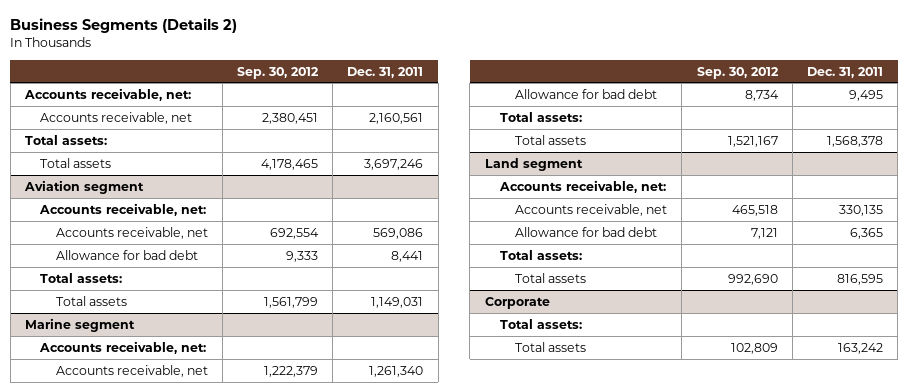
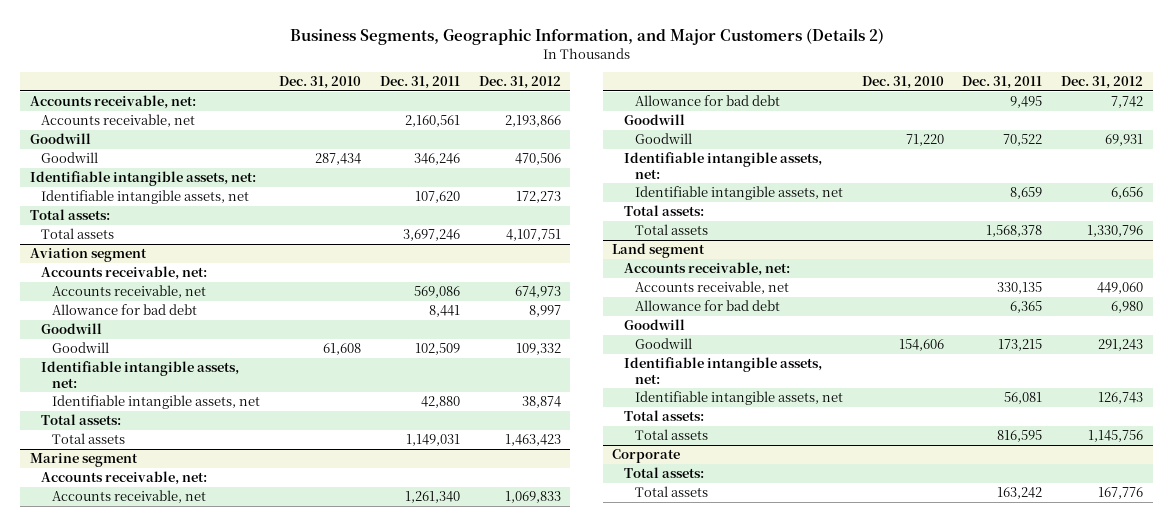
- Business Segments (Details 2)
+ Business Segments, Geographic Information, and Major Customers (Details 2)
- | Sep. 30, 2012 | Dec. 31, 2011
+ | Dec. 31, 2010 | Dec. 31, 2011 | Dec. 31, 2012
+ Goodwill
+ Goodwill | 287,434 | 346,246 | 470,506
+ Identifiable intangible assets, net:
+ Identifiable intangible assets, net | | 107,620 | 172,273
@ Aviation segment
+ Goodwill
+ Goodwill | 61,608 | 102,509 | 109,332
+ Identifiable intangible assets, net:
+ Identifiable intangible assets, net | | 42,880 | 38,874
@ Marine segment
+ Goodwill
+ Goodwill | 71,220 | 70,522 | 69,931
+ Identifiable intangible assets, net:
+ Identifiable intangible assets, net | | 8,659 | 6,656
@ Land segment
+ Goodwill
+ Goodwill | 154,606 | 173,215 | 291,243
+ Identifiable intangible assets, net:
+ Identifiable intangible assets, net | | 56,081 | 126,743

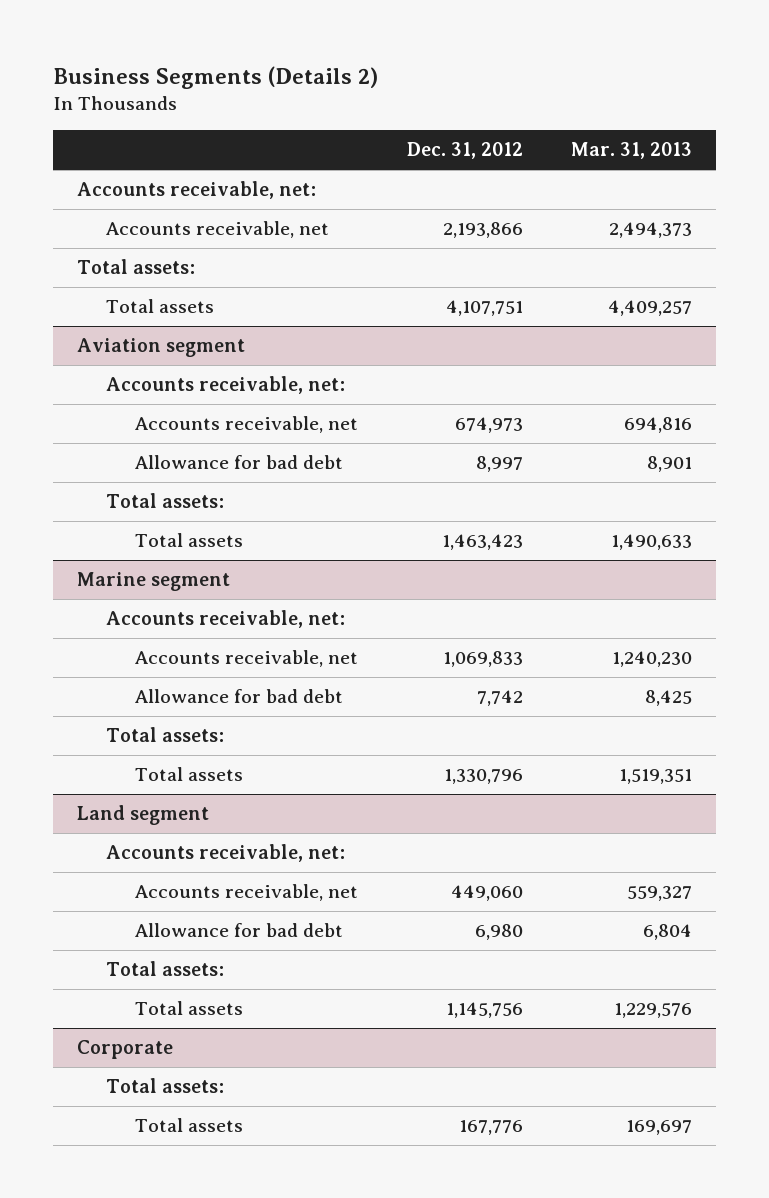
- Business Segments, Geographic Information, and Major Customers (Details 2)
+ Business Segments (Details 2)
- | Dec. 31, 2010 | Dec. 31, 2011 | Dec. 31, 2012
+ | Dec. 31, 2012 | Mar. 31, 2013
- Goodwill
- Goodwill | 287,434 | 346,246 | 470,506
- Identifiable intangible assets, net:
- Identifiable intangible assets, net | | 107,620 | 172,273
@ Aviation segment
- Goodwill
- Goodwill | 61,608 | 102,509 | 109,332
- Identifiable intangible assets, net:
- Identifiable intangible assets, net | | 42,880 | 38,874
@ Marine segment
- Goodwill
- Goodwill | 71,220 | 70,522 | 69,931
- Identifiable intangible assets, net:
- Identifiable intangible assets, net | | 8,659 | 6,656
@ Land segment
- Goodwill
- Goodwill | 154,606 | 173,215 | 291,243
- Identifiable intangible assets, net:
- Identifiable intangible assets, net | | 56,081 | 126,743

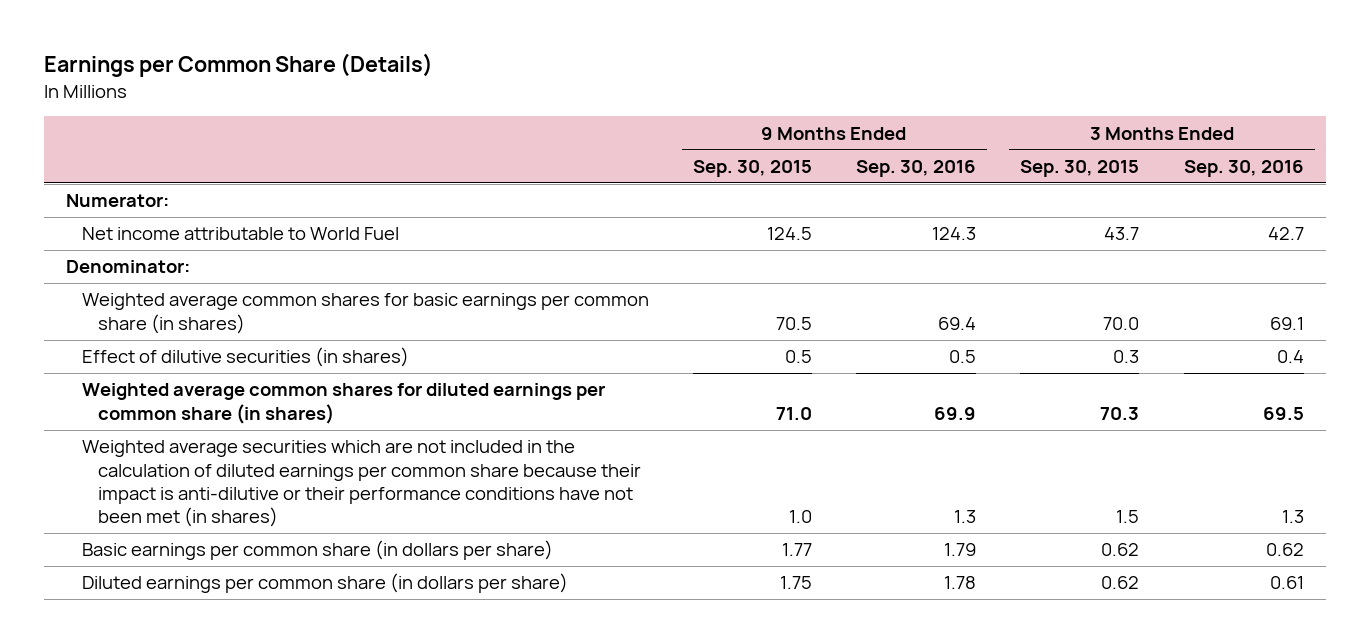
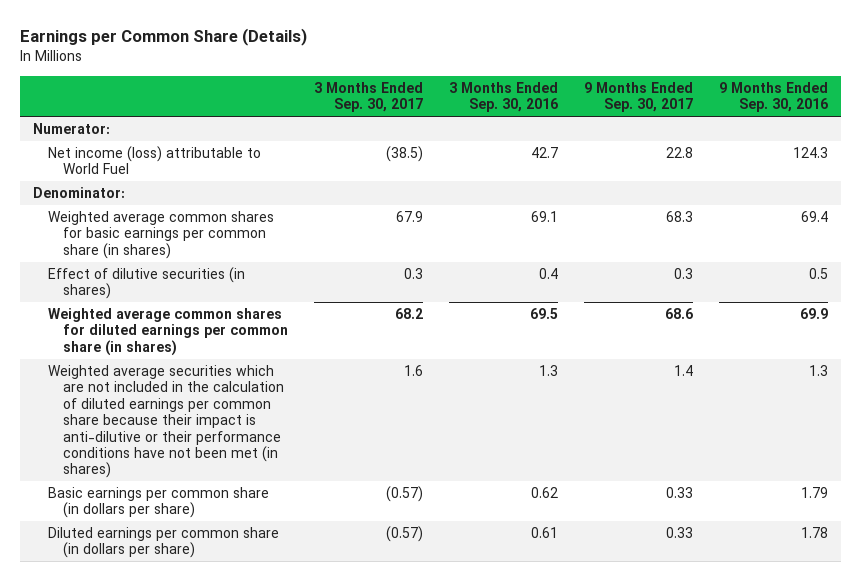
- | 9 Months Ended Sep. 30, 2015 | 9 Months Ended Sep. 30, 2016 | 3 Months Ended Sep. 30, 2015 | 3 Months Ended Sep. 30, 2016
+ | 3 Months Ended Sep. 30, 2017 | 3 Months Ended Sep. 30, 2016 | 9 Months Ended Sep. 30, 2017 | 9 Months Ended Sep. 30, 2016
- Net income attributable to World Fuel | 124.5 | 124.3 | 43.7 | 42.7
+ Net income (loss) attributable to World Fuel | (38.5) | 42.7 | 22.8 | 124.3

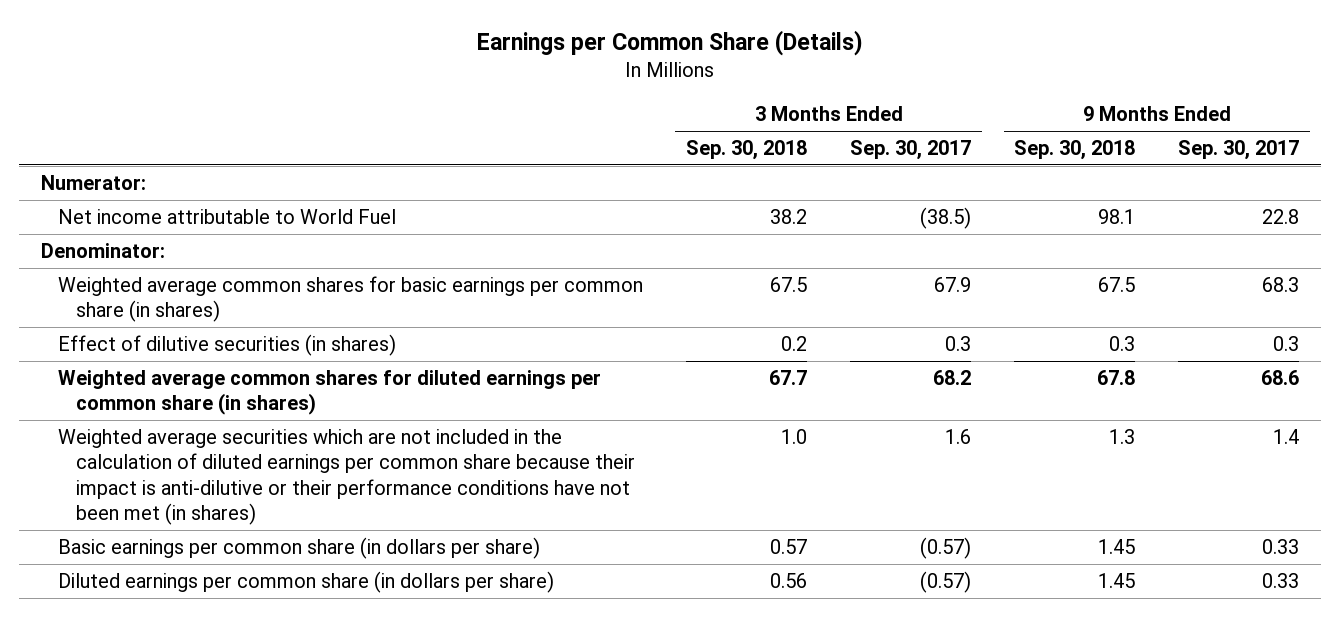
- | 3 Months Ended Sep. 30, 2017 | 3 Months Ended Sep. 30, 2016 | 9 Months Ended Sep. 30, 2017 | 9 Months Ended Sep. 30, 2016
+ | 3 Months Ended Sep. 30, 2018 | 3 Months Ended Sep. 30, 2017 | 9 Months Ended Sep. 30, 2018 | 9 Months Ended Sep. 30, 2017
- Net income (loss) attributable to World Fuel | (38.5) | 42.7 | 22.8 | 124.3
+ Net income attributable to World Fuel | 38.2 | (38.5) | 98.1 | 22.8

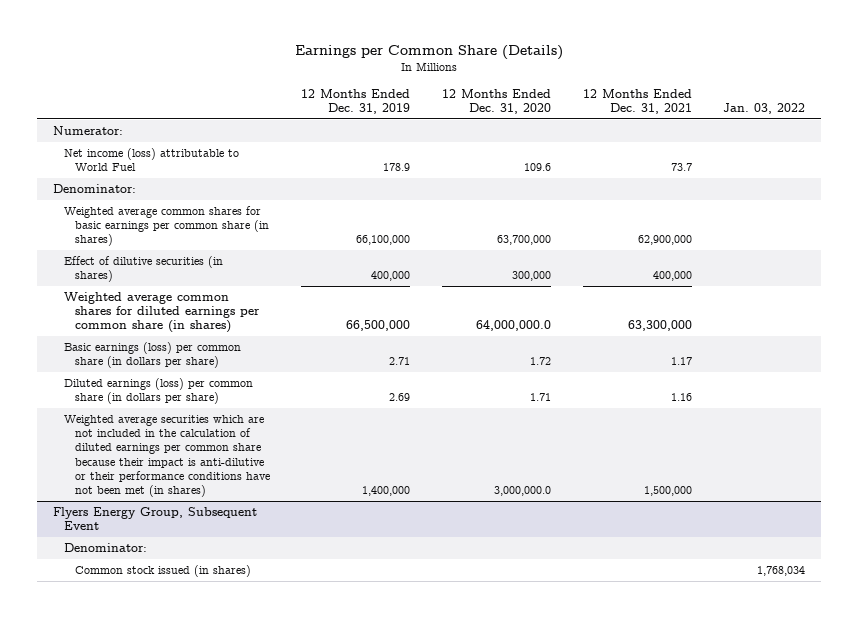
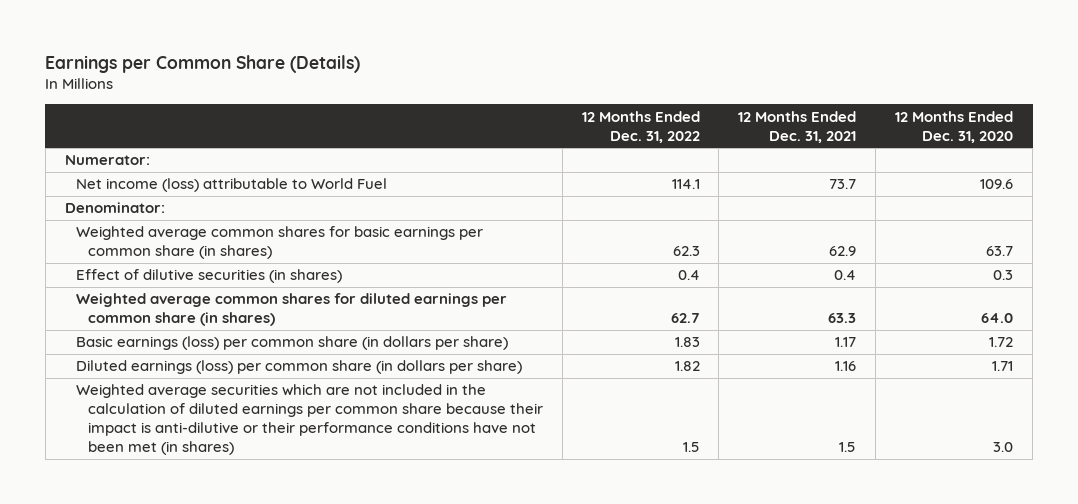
- | 12 Months Ended Dec. 31, 2019 | 12 Months Ended Dec. 31, 2020 | 12 Months Ended Dec. 31, 2021 | Jan. 03, 2022
+ | 12 Months Ended Dec. 31, 2022 | 12 Months Ended Dec. 31, 2021 | 12 Months Ended Dec. 31, 2020
- Weighted average common shares for basic earnings per common share (in shares) | 66,100,000 | 63,700,000 | 62,900,000 |
- Effect of dilutive securities (in shares) | 400,000 | 300,000 | 400,000 |
- Weighted average common shares for diluted earnings per common share (in shares) | 66,500,000 | 64,000,000.0 | 63,300,000 |
+ Weighted average common shares for basic earnings per common share (in shares) | 62.3 | 62.9 | 63.7
+ Effect of dilutive securities (in shares) | 0.4 | 0.4 | 0.3
+ Weighted average common shares for diluted earnings per common share (in shares) | 62.7 | 63.3 | 64.0
- Weighted average securities which are not included in the calculation of diluted earnings per common share because their impact is anti-dilutive or their performance conditions have not been met (in shares) | 1,400,000 | 3,000,000.0 | 1,500,000 |
- Flyers Energy Group, Subsequent Event
- Denominator:
- Common stock issued (in shares) | | | | 1,768,034
+ Weighted average securities which are not included in the calculation of diluted earnings per common share because their impact is anti-dilutive or their performance conditions have not been met (in shares) | 1.5 | 1.5 | 3.0

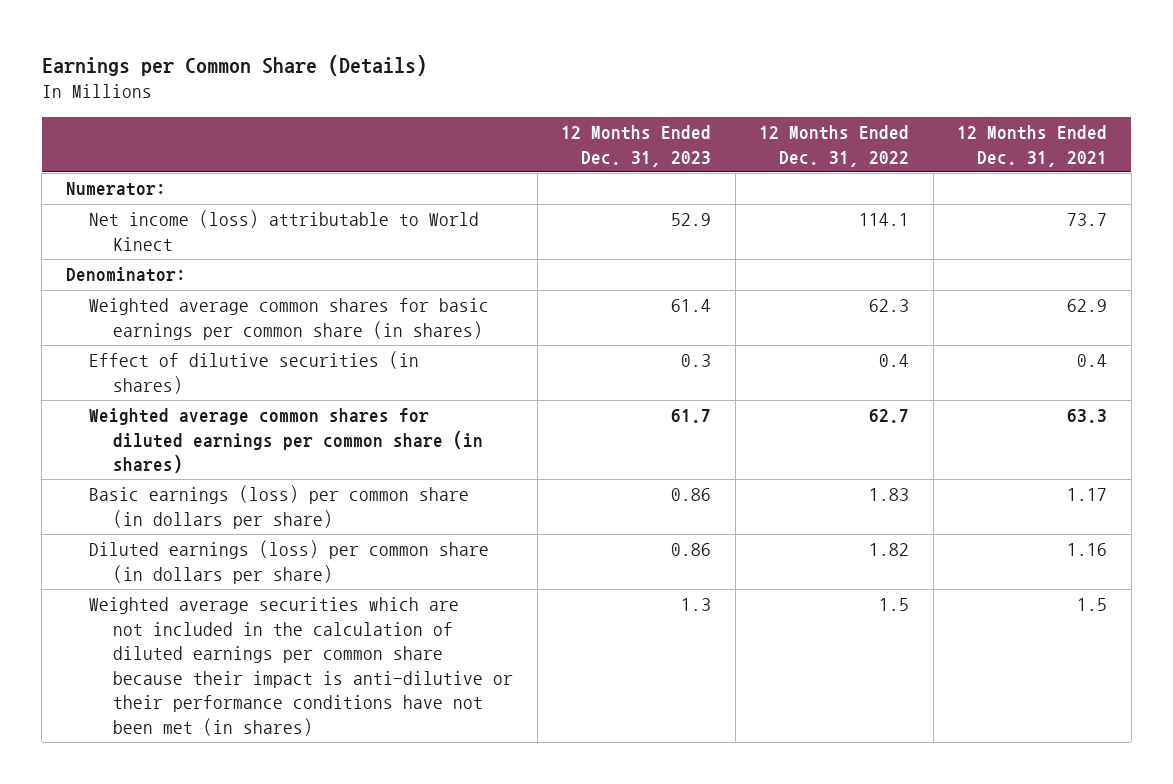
- | 12 Months Ended Dec. 31, 2022 | 12 Months Ended Dec. 31, 2021 | 12 Months Ended Dec. 31, 2020
+ | 12 Months Ended Dec. 31, 2023 | 12 Months Ended Dec. 31, 2022 | 12 Months Ended Dec. 31, 2021
- Net income (loss) attributable to World Fuel | 114.1 | 73.7 | 109.6
+ Net income (loss) attributable to World Kinect | 52.9 | 114.1 | 73.7

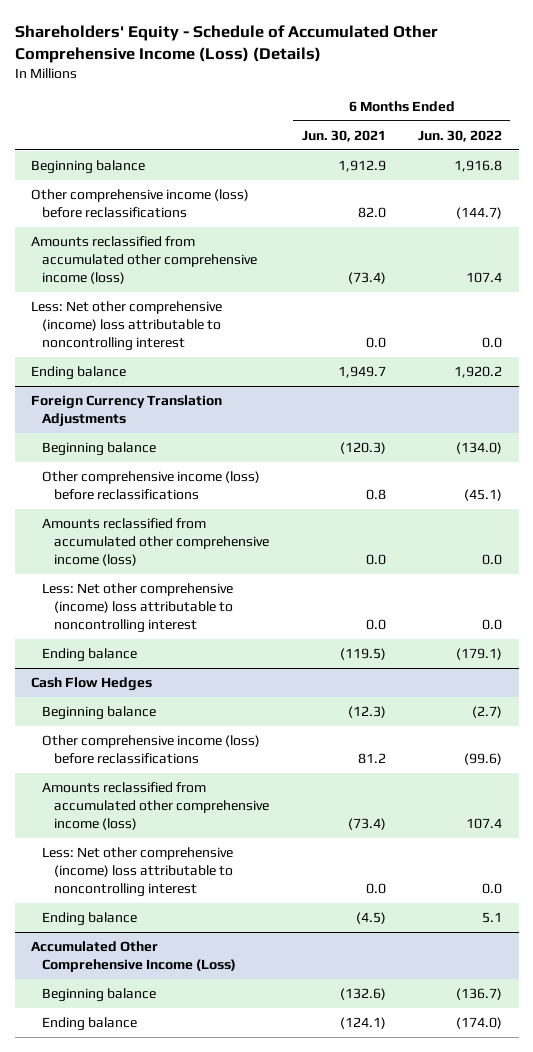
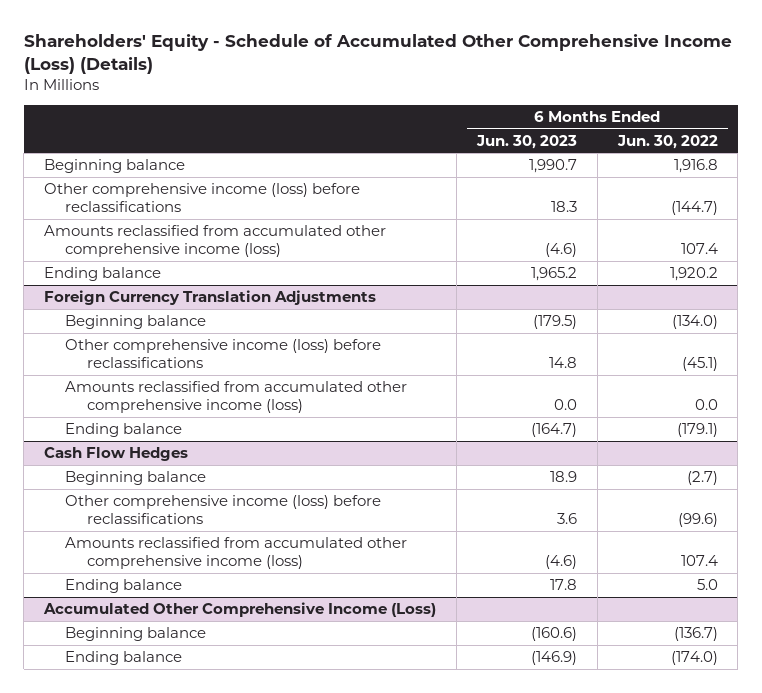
- | 6 Months Ended Jun. 30, 2021 | 6 Months Ended Jun. 30, 2022
+ | 6 Months Ended Jun. 30, 2023 | 6 Months Ended Jun. 30, 2022
- Less: Net other comprehensive (income) loss attributable to noncontrolling interest | 0.0 | 0.0
@ Foreign Currency Translation Adjustments
- Less: Net other comprehensive (income) loss attributable to noncontrolling interest | 0.0 | 0.0
@ Cash Flow Hedges
- Less: Net other comprehensive (income) loss attributable to noncontrolling interest | 0.0 | 0.0
- Ending balance | (4.5) | 5.1
+ Ending balance | 17.8 | 5.0

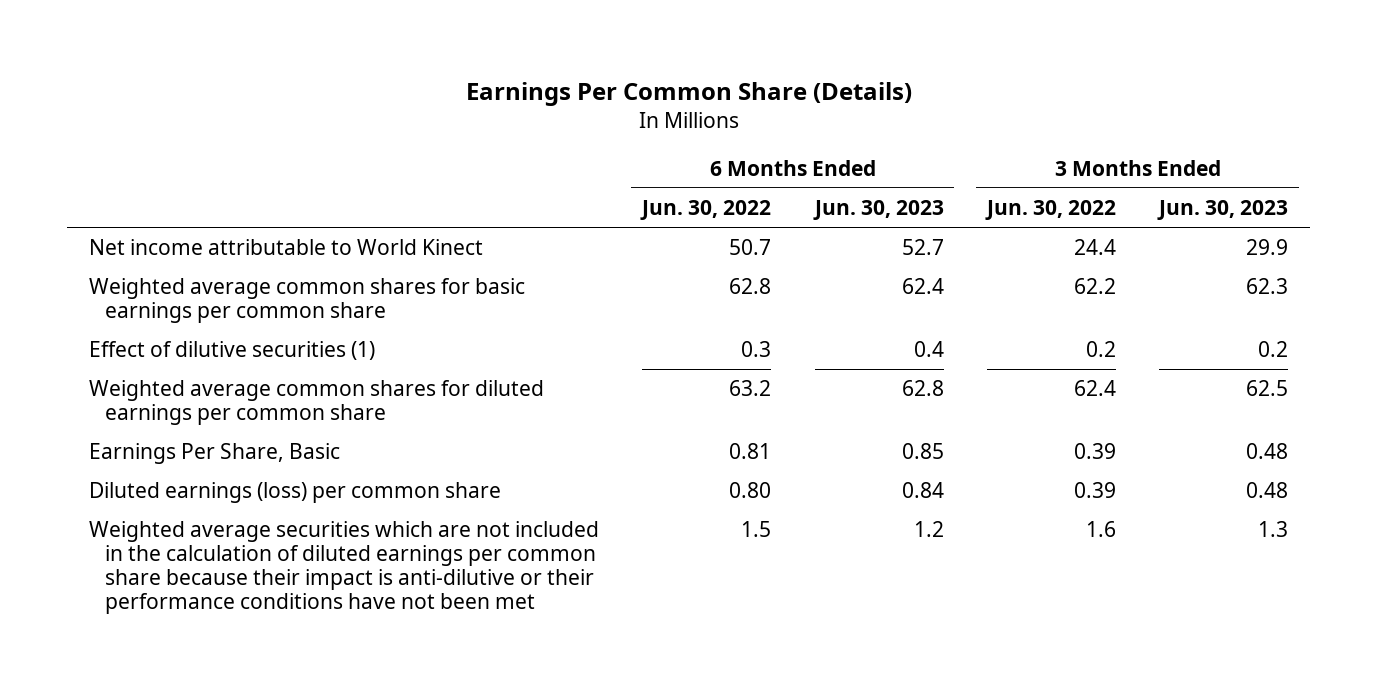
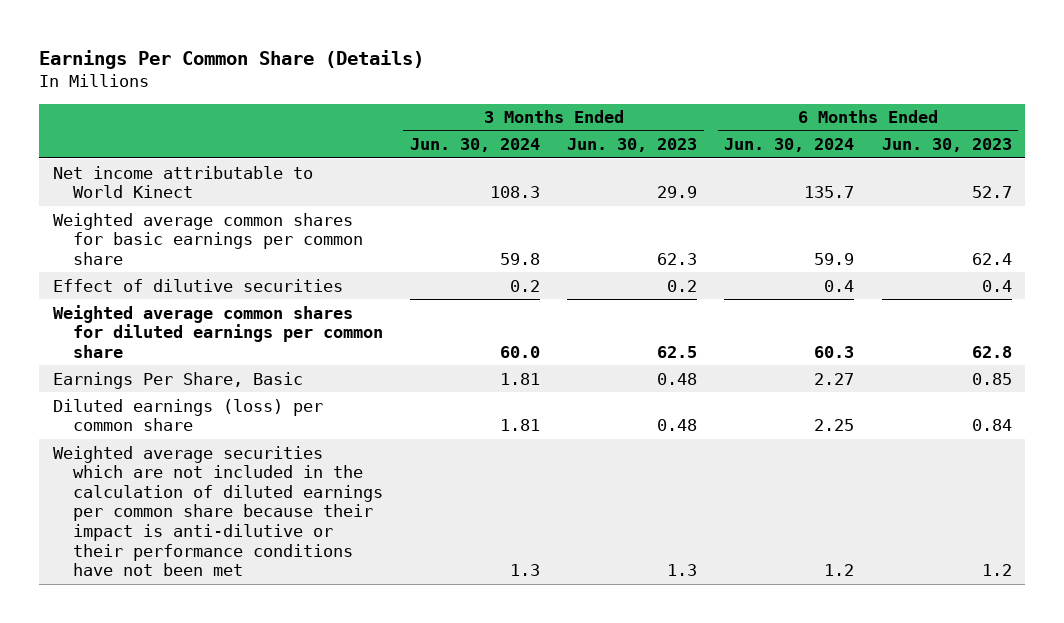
- | 6 Months Ended Jun. 30, 2022 | 6 Months Ended Jun. 30, 2023 | 3 Months Ended Jun. 30, 2022 | 3 Months Ended Jun. 30, 2023
+ | 3 Months Ended Jun. 30, 2024 | 3 Months Ended Jun. 30, 2023 | 6 Months Ended Jun. 30, 2024 | 6 Months Ended Jun. 30, 2023
- Effect of dilutive securities (1) | 0.3 | 0.4 | 0.2 | 0.2
+ Effect of dilutive securities | 0.2 | 0.2 | 0.4 | 0.4

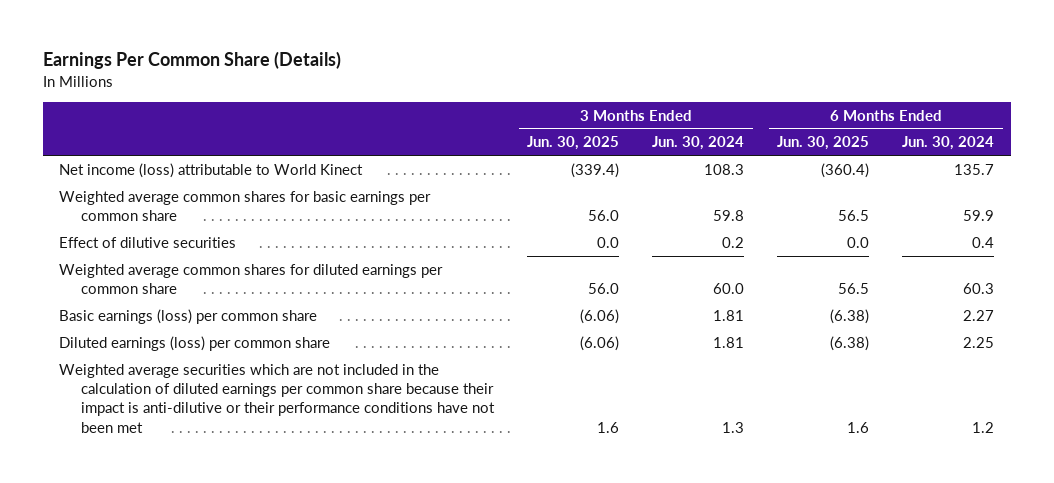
- | 3 Months Ended Jun. 30, 2024 | 3 Months Ended Jun. 30, 2023 | 6 Months Ended Jun. 30, 2024 | 6 Months Ended Jun. 30, 2023
+ | 3 Months Ended Jun. 30, 2025 | 3 Months Ended Jun. 30, 2024 | 6 Months Ended Jun. 30, 2025 | 6 Months Ended Jun. 30, 2024
- Net income attributable to World Kinect | 108.3 | 29.9 | 135.7 | 52.7
+ Net income (loss) attributable to World Kinect | (339.4) | 108.3 | (360.4) | 135.7
- Earnings Per Share, Basic | 1.81 | 0.48 | 2.27 | 0.85
+ Basic earnings (loss) per common share | (6.06) | 1.81 | (6.38) | 2.27

